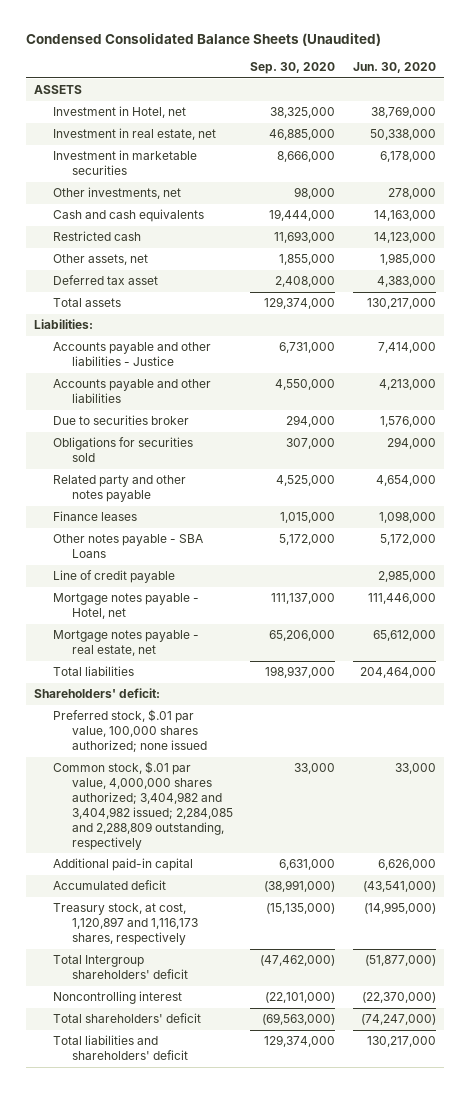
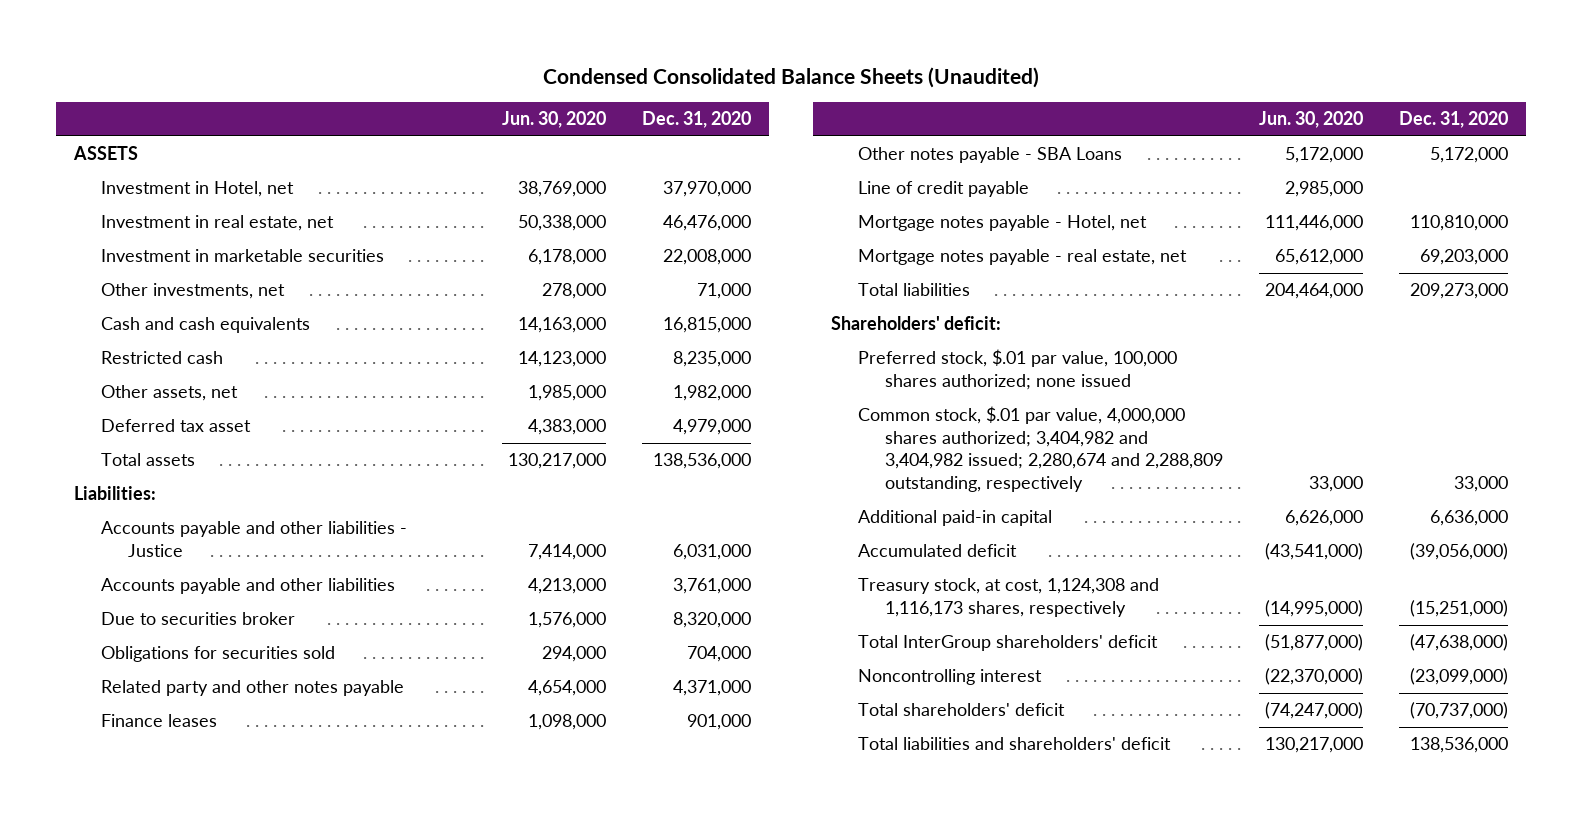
- | Sep. 30, 2020 | Jun. 30, 2020
+ | Jun. 30, 2020 | Dec. 31, 2020
- Common stock, $.01 par value, 4,000,000 shares authorized; 3,404,982 and 3,404,982 issued; 2,284,085 and 2,288,809 outstanding, respectively | 33,000 | 33,000
+ Common stock, $.01 par value, 4,000,000 shares authorized; 3,404,982 and 3,404,982 issued; 2,280,674 and 2,288,809 outstanding, respectively | 33,000 | 33,000
- Treasury stock, at cost, 1,120,897 and 1,116,173 shares, respectively | (15,135,000) | (14,995,000)
- Total Intergroup shareholders' deficit | (47,462,000) | (51,877,000)
+ Treasury stock, at cost, 1,124,308 and 1,116,173 shares, respectively | (14,995,000) | (15,251,000)
+ Total InterGroup shareholders' deficit | (51,877,000) | (47,638,000)

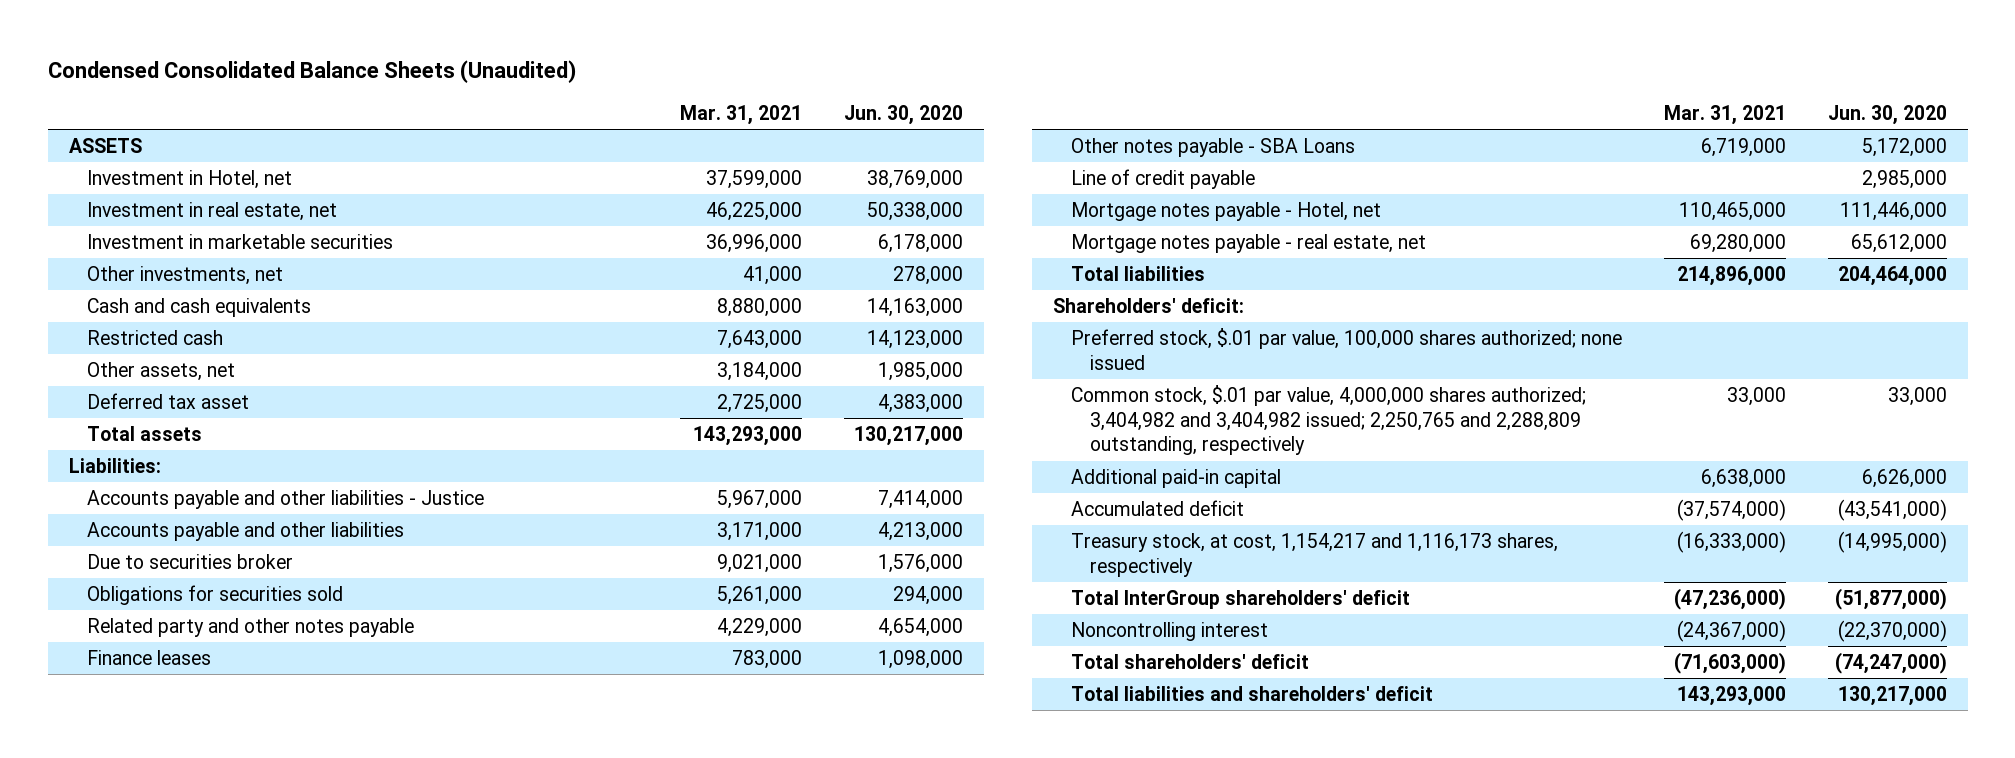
- | Jun. 30, 2020 | Dec. 31, 2020
+ | Mar. 31, 2021 | Jun. 30, 2020
- Common stock, $.01 par value, 4,000,000 shares authorized; 3,404,982 and 3,404,982 issued; 2,280,674 and 2,288,809 outstanding, respectively | 33,000 | 33,000
+ Common stock, $.01 par value, 4,000,000 shares authorized; 3,404,982 and 3,404,982 issued; 2,250,765 and 2,288,809 outstanding, respectively | 33,000 | 33,000
- Treasury stock, at cost, 1,124,308 and 1,116,173 shares, respectively | (14,995,000) | (15,251,000)
+ Treasury stock, at cost, 1,154,217 and 1,116,173 shares, respectively | (16,333,000) | (14,995,000)

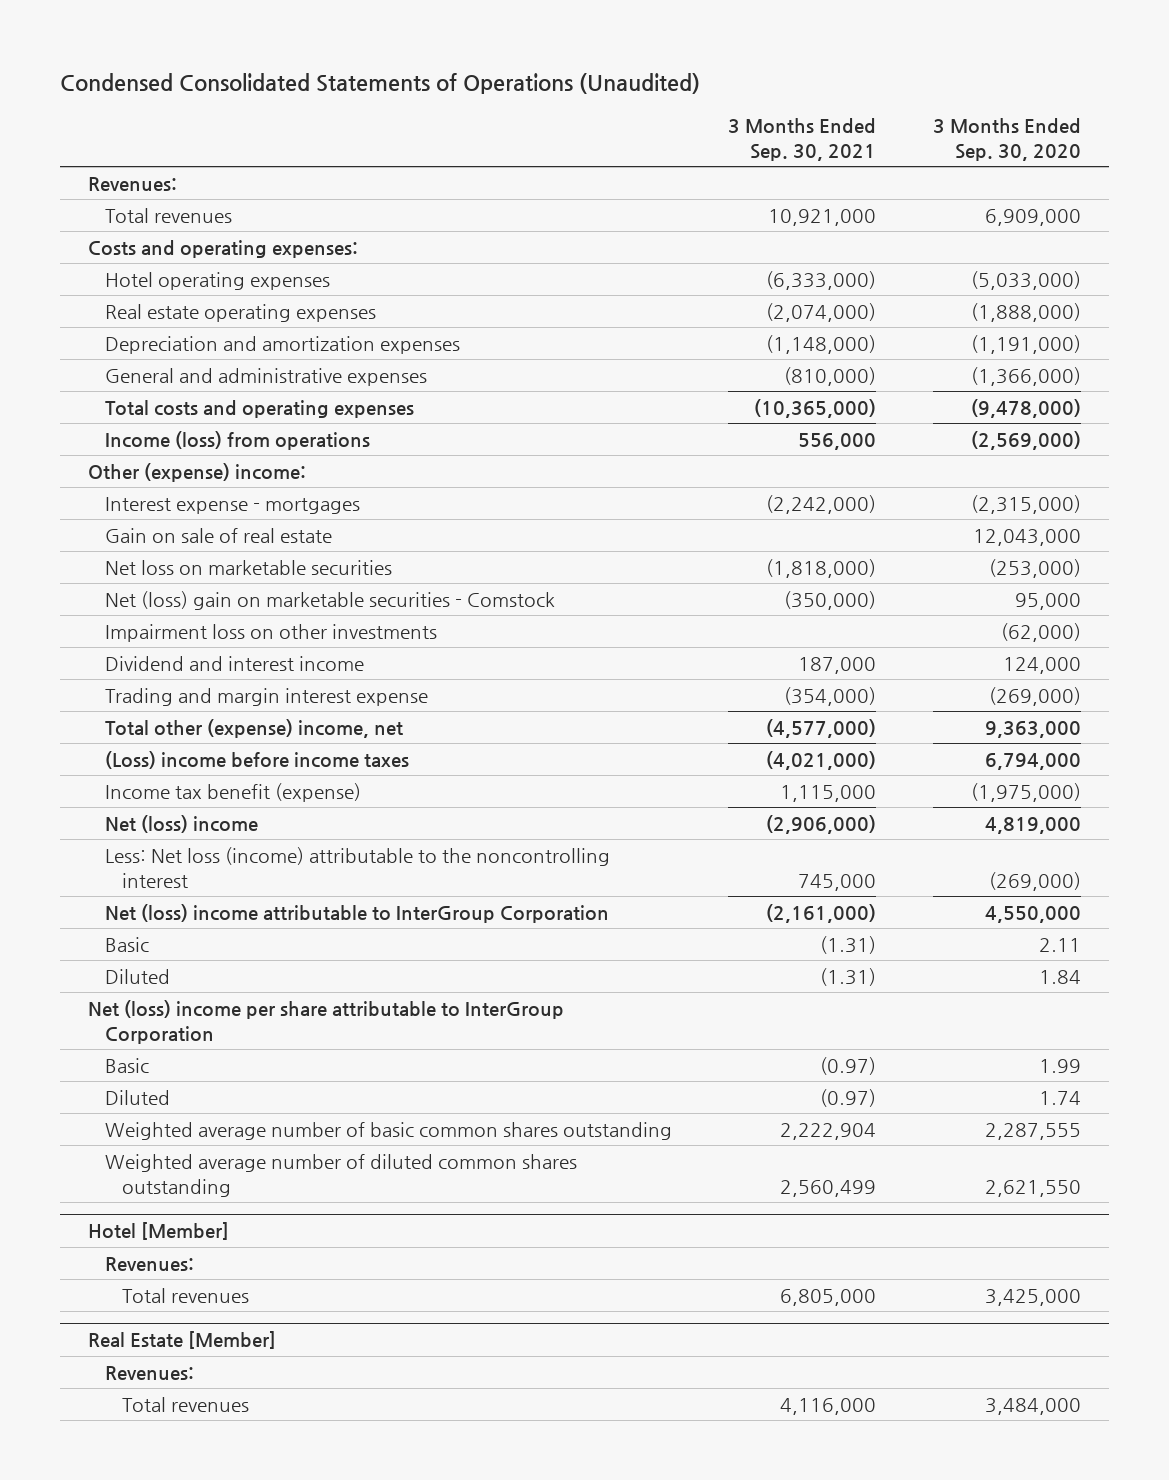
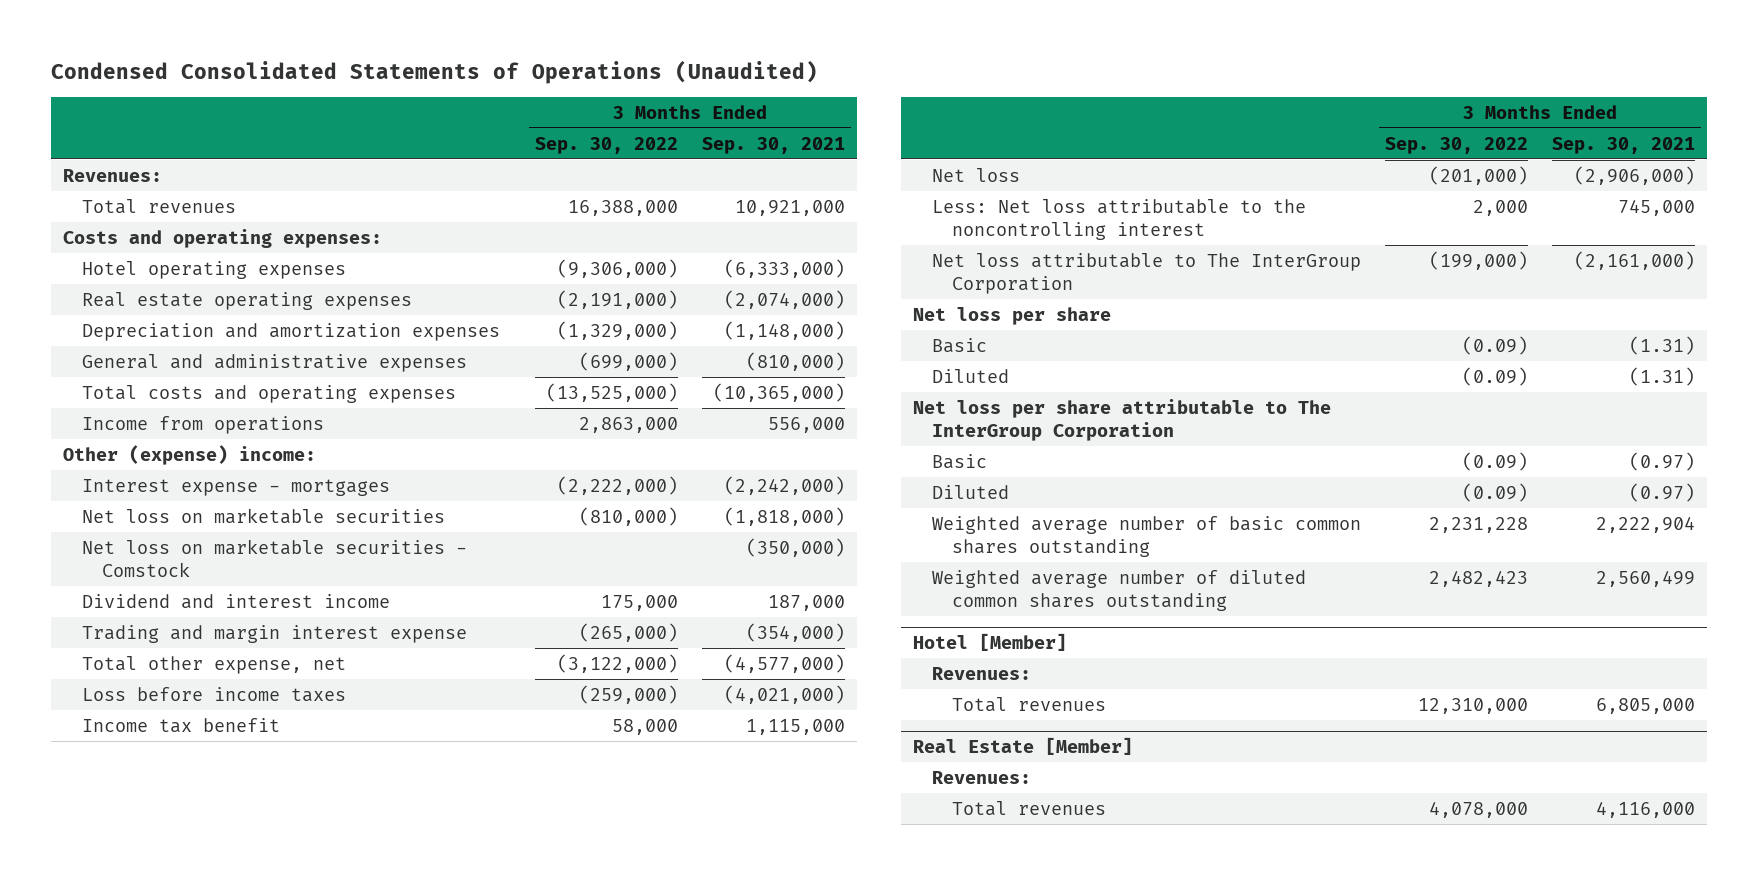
- | 3 Months Ended Sep. 30, 2021 | 3 Months Ended Sep. 30, 2020
+ | 3 Months Ended Sep. 30, 2022 | 3 Months Ended Sep. 30, 2021
- Income (loss) from operations | 556,000 | (2,569,000)
+ Income from operations | 2,863,000 | 556,000
- Gain on sale of real estate | | 12,043,000
- Net (loss) gain on marketable securities - Comstock | (350,000) | 95,000
- Impairment loss on other investments | | (62,000)
+ Net loss on marketable securities - Comstock | | (350,000)
- Total other (expense) income, net | (4,577,000) | 9,363,000
- (Loss) income before income taxes | (4,021,000) | 6,794,000
- Income tax benefit (expense) | 1,115,000 | (1,975,000)
- Net (loss) income | (2,906,000) | 4,819,000
- Less: Net loss (income) attributable to the noncontrolling interest | 745,000 | (269,000)
- Net (loss) income attributable to InterGroup Corporation | (2,161,000) | 4,550,000
+ Total other expense, net | (3,122,000) | (4,577,000)
+ Loss before income taxes | (259,000) | (4,021,000)
+ Income tax benefit | 58,000 | 1,115,000
+ Net loss | (201,000) | (2,906,000)
+ Less: Net loss attributable to the noncontrolling interest | 2,000 | 745,000
+ Net loss attributable to The InterGroup Corporation | (199,000) | (2,161,000)
+ Net loss per share
- Net (loss) income per share attributable to InterGroup Corporation
+ Net loss per share attributable to The InterGroup Corporation

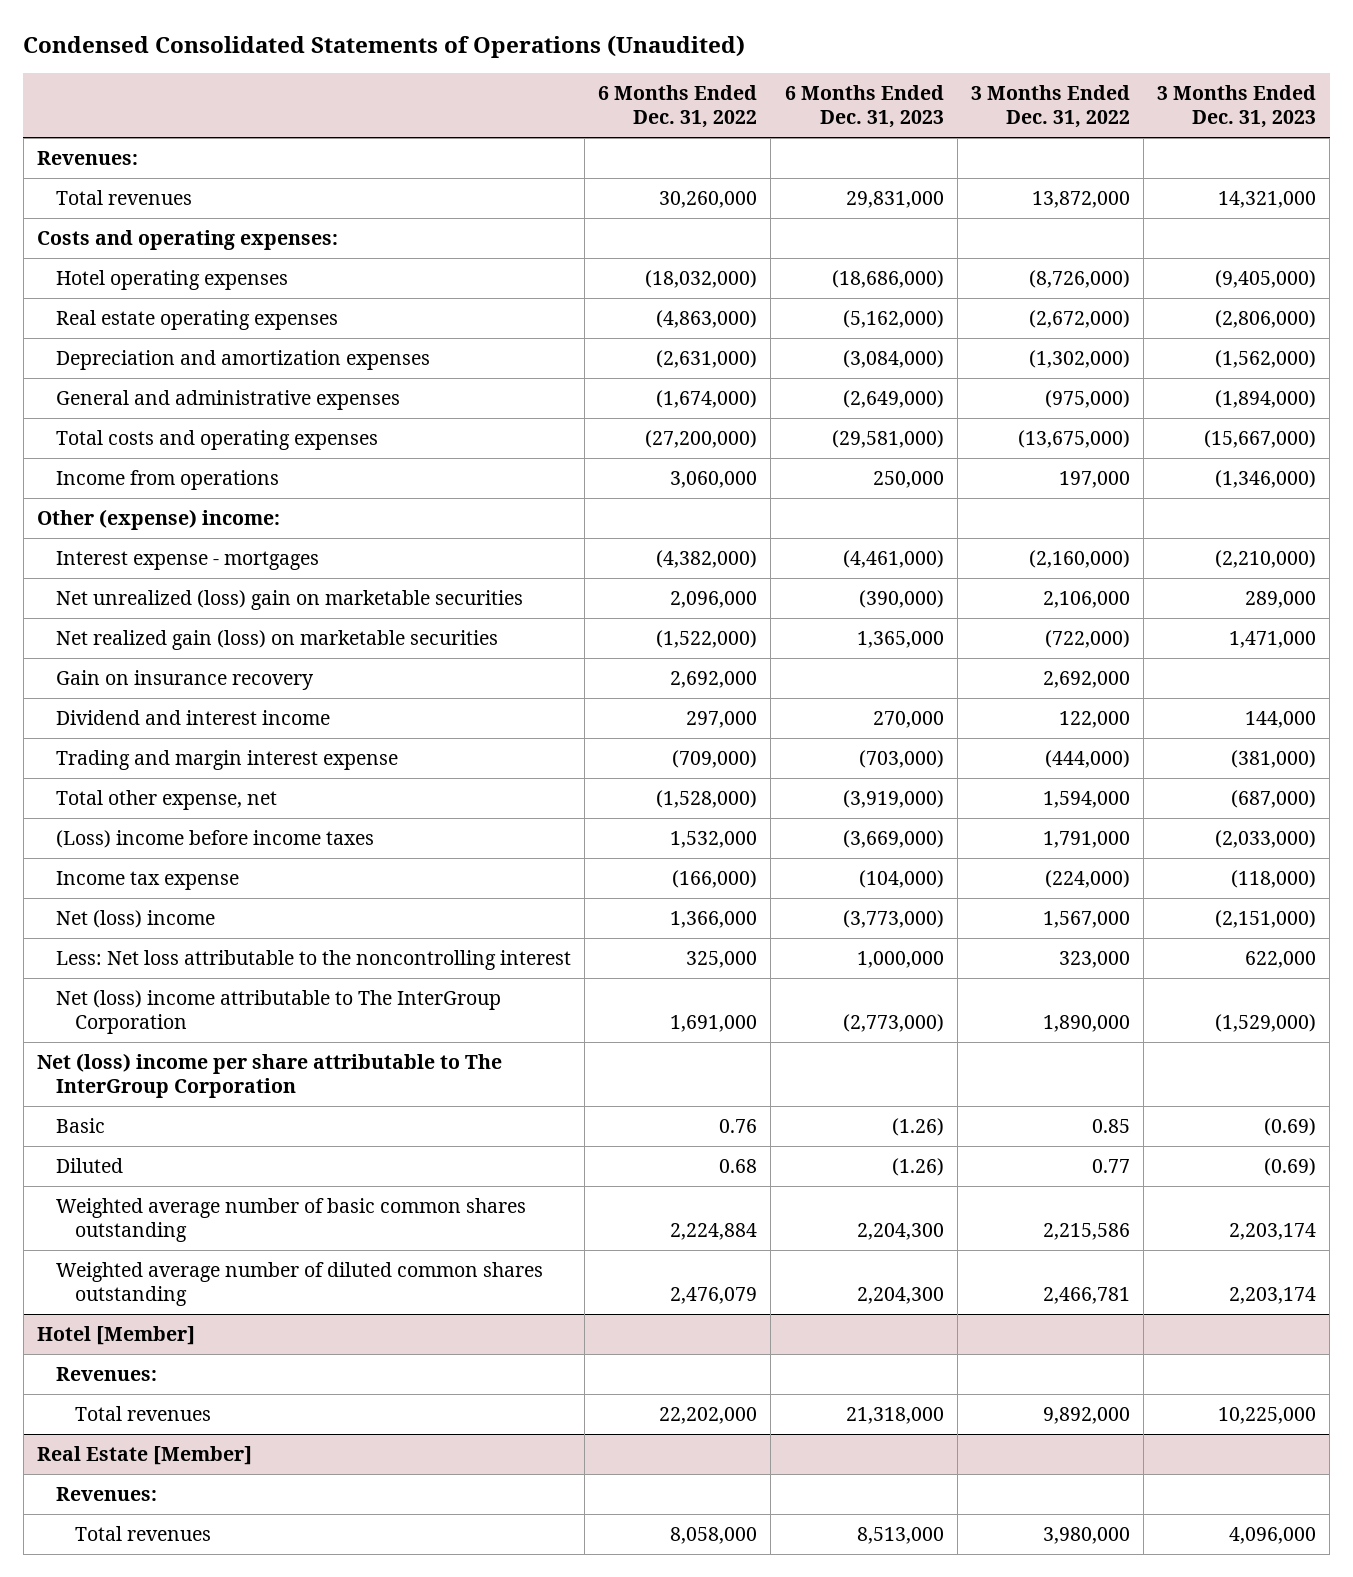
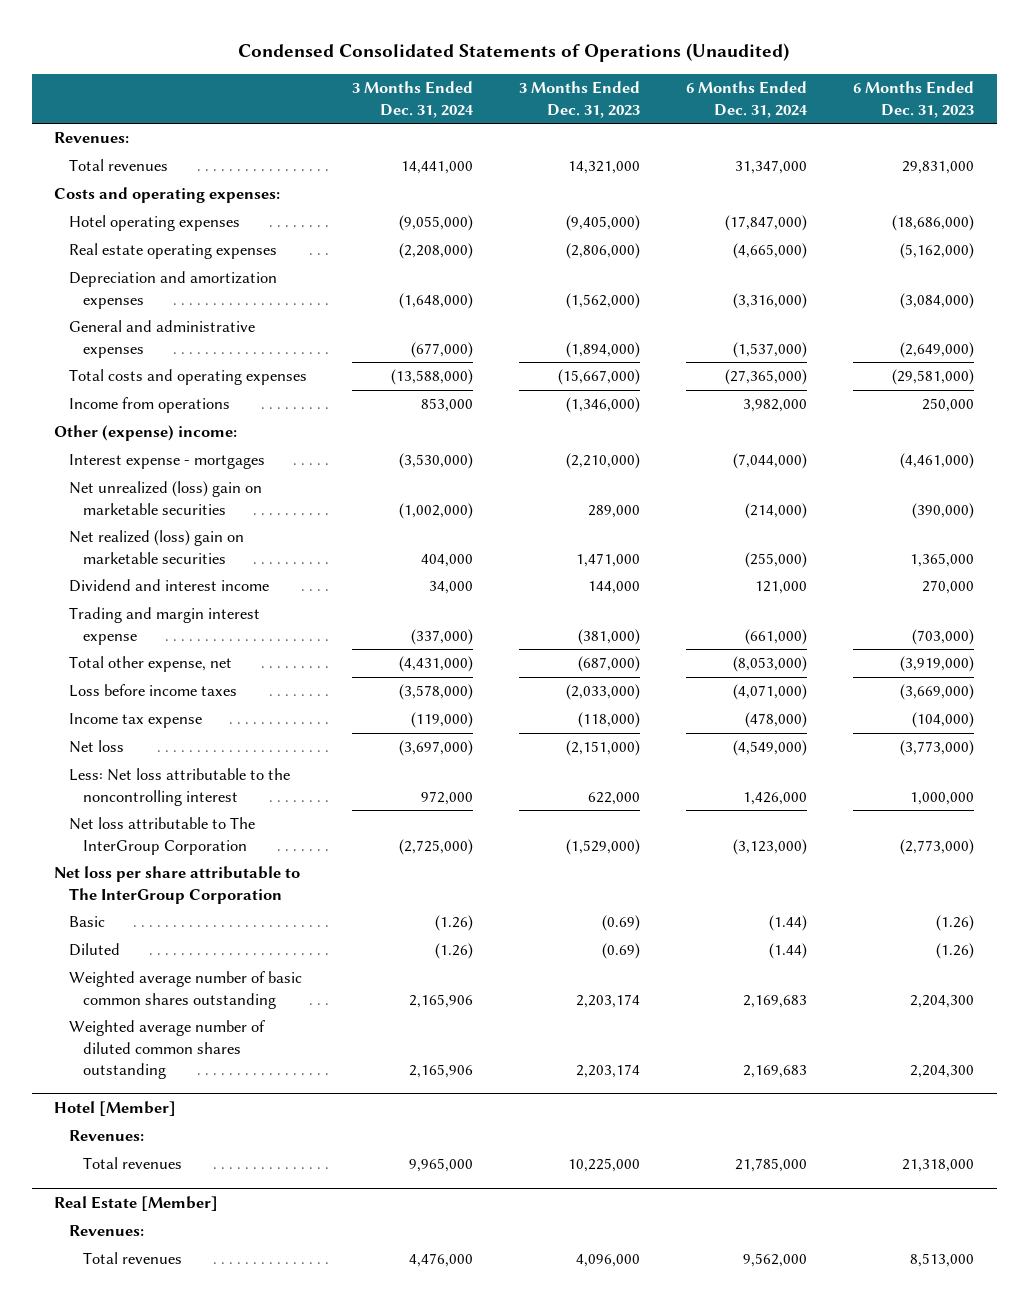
- | 6 Months Ended Dec. 31, 2022 | 6 Months Ended Dec. 31, 2023 | 3 Months Ended Dec. 31, 2022 | 3 Months Ended Dec. 31, 2023
+ | 3 Months Ended Dec. 31, 2024 | 3 Months Ended Dec. 31, 2023 | 6 Months Ended Dec. 31, 2024 | 6 Months Ended Dec. 31, 2023
- Net realized gain (loss) on marketable securities | (1,522,000) | 1,365,000 | (722,000) | 1,471,000
- Gain on insurance recovery | 2,692,000 | | 2,692,000 |
+ Net realized (loss) gain on marketable securities | 404,000 | 1,471,000 | (255,000) | 1,365,000
- (Loss) income before income taxes | 1,532,000 | (3,669,000) | 1,791,000 | (2,033,000)
+ Loss before income taxes | (3,578,000) | (2,033,000) | (4,071,000) | (3,669,000)
- Net (loss) income | 1,366,000 | (3,773,000) | 1,567,000 | (2,151,000)
+ Net loss | (3,697,000) | (2,151,000) | (4,549,000) | (3,773,000)
- Net (loss) income attributable to The InterGroup Corporation | 1,691,000 | (2,773,000) | 1,890,000 | (1,529,000)
- Net (loss) income per share attributable to The InterGroup Corporation
+ Net loss attributable to The InterGroup Corporation | (2,725,000) | (1,529,000) | (3,123,000) | (2,773,000)
+ Net loss per share attributable to The InterGroup Corporation

